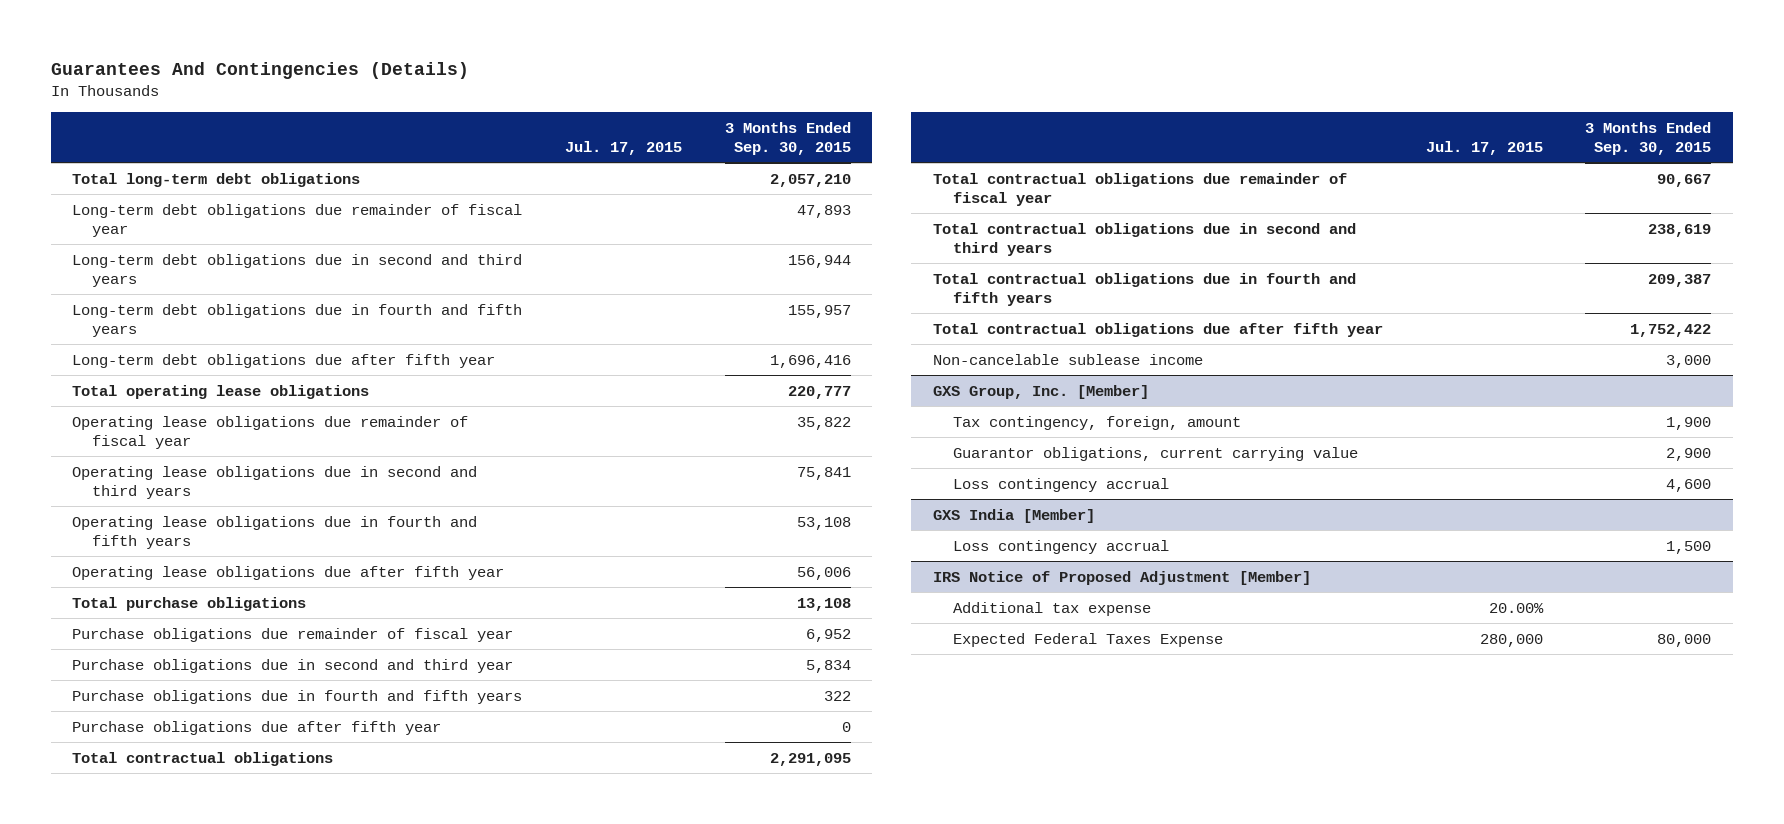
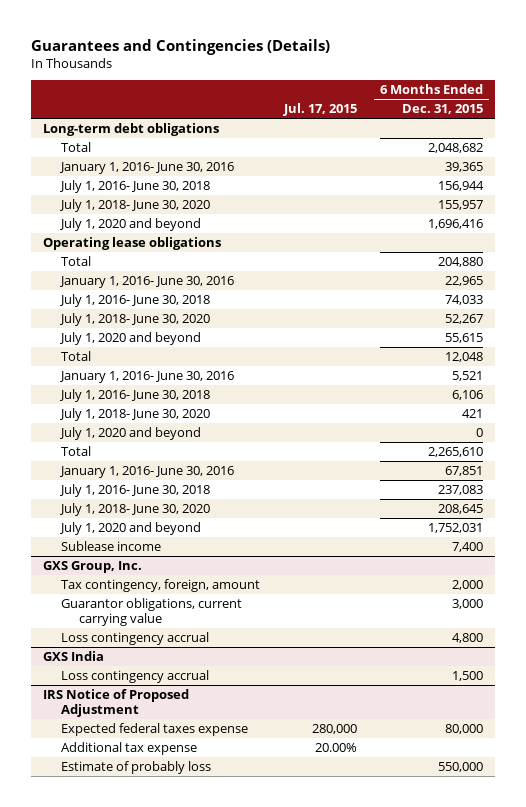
- Guarantees And Contingencies (Details)
+ Guarantees and Contingencies (Details)
- | Jul. 17, 2015 | 3 Months Ended Sep. 30, 2015
+ | Jul. 17, 2015 | 6 Months Ended Dec. 31, 2015
- Total long-term debt obligations | | 2,057,210
- Long-term debt obligations due remainder of fiscal year | | 47,893
- Long-term debt obligations due in second and third years | | 156,944
- Long-term debt obligations due in fourth and fifth years | | 155,957
- Long-term debt obligations due after fifth year | | 1,696,416
- Total operating lease obligations | | 220,777
- Operating lease obligations due remainder of fiscal year | | 35,822
- Operating lease obligations due in second and third years | | 75,841
- Operating lease obligations due in fourth and fifth years | | 53,108
- Operating lease obligations due after fifth year | | 56,006
- Total purchase obligations | | 13,108
- Purchase obligations due remainder of fiscal year | | 6,952
- Purchase obligations due in second and third year | | 5,834
- Purchase obligations due in fourth and fifth years | | 322
- Purchase obligations due after fifth year | | 0
- Total contractual obligations | | 2,291,095
- Total contractual obligations due remainder of fiscal year | | 90,667
- Total contractual obligations due in second and third years | | 238,619
- Total contractual obligations due in fourth and fifth years | | 209,387
- Total contractual obligations due after fifth year | | 1,752,422
- Non-cancelable sublease income | | 3,000
- GXS Group, Inc. [Member]
+ Long-term debt obligations
+ Total | | 2,048,682
+ January 1, 2016- June 30, 2016 | | 39,365
+ July 1, 2016- June 30, 2018 | | 156,944
+ July 1, 2018- June 30, 2020 | | 155,957
+ July 1, 2020 and beyond | | 1,696,416
+ Operating lease obligations
+ Total | | 204,880
+ January 1, 2016- June 30, 2016 | | 22,965
+ July 1, 2016- June 30, 2018 | | 74,033
+ July 1, 2018- June 30, 2020 | | 52,267
+ July 1, 2020 and beyond | | 55,615
+ Total | | 12,048
+ January 1, 2016- June 30, 2016 | | 5,521
+ July 1, 2016- June 30, 2018 | | 6,106
+ July 1, 2018- June 30, 2020 | | 421
+ July 1, 2020 and beyond | | 0
+ Total | | 2,265,610
+ January 1, 2016- June 30, 2016 | | 67,851
+ July 1, 2016- June 30, 2018 | | 237,083
+ July 1, 2018- June 30, 2020 | | 208,645
+ July 1, 2020 and beyond | | 1,752,031
+ Sublease income | | 7,400
+ GXS Group, Inc.
- GXS India [Member]
+ GXS India
- IRS Notice of Proposed Adjustment [Member]
+ IRS Notice of Proposed Adjustment
+ Expected federal taxes expense | 280,000 | 80,000
- Expected Federal Taxes Expense | 280,000 | 80,000
+ Estimate of probably loss | | 550,000

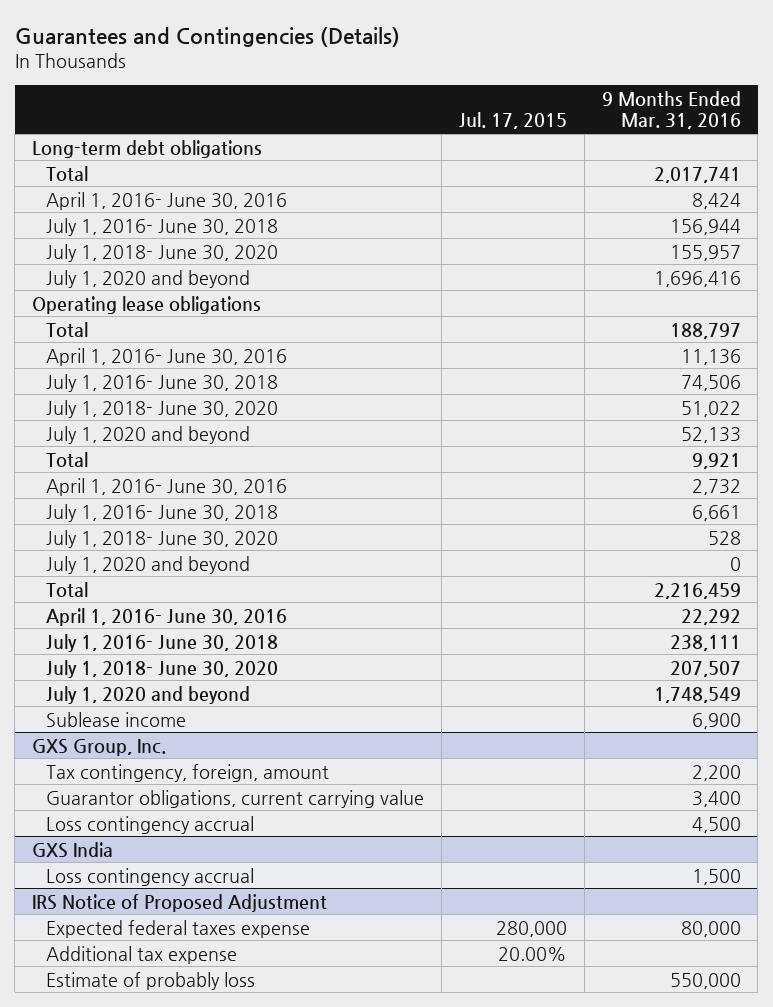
- | Jul. 17, 2015 | 6 Months Ended Dec. 31, 2015
+ | Jul. 17, 2015 | 9 Months Ended Mar. 31, 2016
- January 1, 2016- June 30, 2016 | | 39,365
+ April 1, 2016- June 30, 2016 | | 8,424
- January 1, 2016- June 30, 2016 | | 22,965
+ April 1, 2016- June 30, 2016 | | 11,136
- January 1, 2016- June 30, 2016 | | 5,521
+ April 1, 2016- June 30, 2016 | | 2,732
- January 1, 2016- June 30, 2016 | | 67,851
+ April 1, 2016- June 30, 2016 | | 22,292

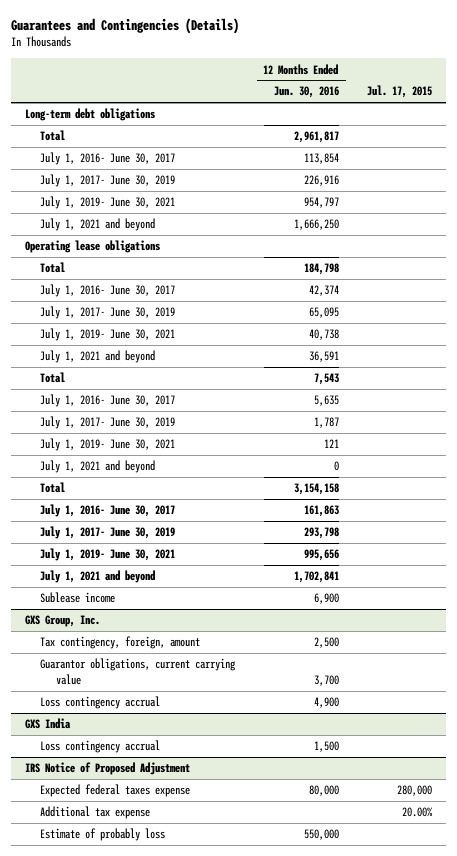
- | Jul. 17, 2015 | 9 Months Ended Mar. 31, 2016
+ | 12 Months Ended Jun. 30, 2016 | Jul. 17, 2015
- April 1, 2016- June 30, 2016 | | 8,424
- July 1, 2016- June 30, 2018 | | 156,944
- July 1, 2018- June 30, 2020 | | 155,957
- July 1, 2020 and beyond | | 1,696,416
+ July 1, 2016- June 30, 2017 | 113,854 |
+ July 1, 2017- June 30, 2019 | 226,916 |
+ July 1, 2019- June 30, 2021 | 954,797 |
+ July 1, 2021 and beyond | 1,666,250 |
- April 1, 2016- June 30, 2016 | | 11,136
- July 1, 2016- June 30, 2018 | | 74,506
- July 1, 2018- June 30, 2020 | | 51,022
- July 1, 2020 and beyond | | 52,133
+ July 1, 2016- June 30, 2017 | 42,374 |
+ July 1, 2017- June 30, 2019 | 65,095 |
+ July 1, 2019- June 30, 2021 | 40,738 |
+ July 1, 2021 and beyond | 36,591 |
- April 1, 2016- June 30, 2016 | | 2,732
- July 1, 2016- June 30, 2018 | | 6,661
- July 1, 2018- June 30, 2020 | | 528
- July 1, 2020 and beyond | | 0
+ July 1, 2016- June 30, 2017 | 5,635 |
+ July 1, 2017- June 30, 2019 | 1,787 |
+ July 1, 2019- June 30, 2021 | 121 |
+ July 1, 2021 and beyond | 0 |
- April 1, 2016- June 30, 2016 | | 22,292
- July 1, 2016- June 30, 2018 | | 238,111
- July 1, 2018- June 30, 2020 | | 207,507
- July 1, 2020 and beyond | | 1,748,549
+ July 1, 2016- June 30, 2017 | 161,863 |
+ July 1, 2017- June 30, 2019 | 293,798 |
+ July 1, 2019- June 30, 2021 | 995,656 |
+ July 1, 2021 and beyond | 1,702,841 |

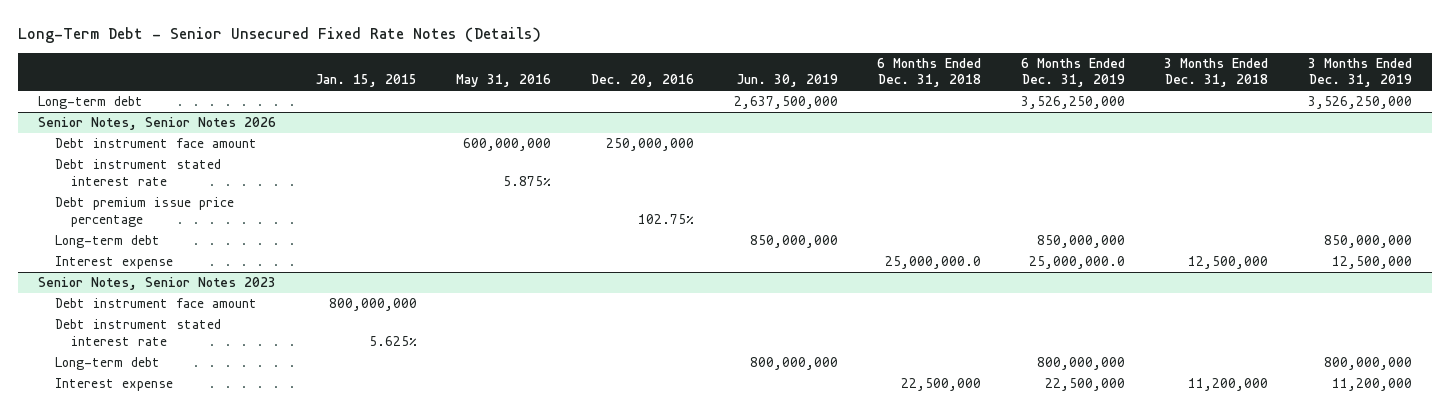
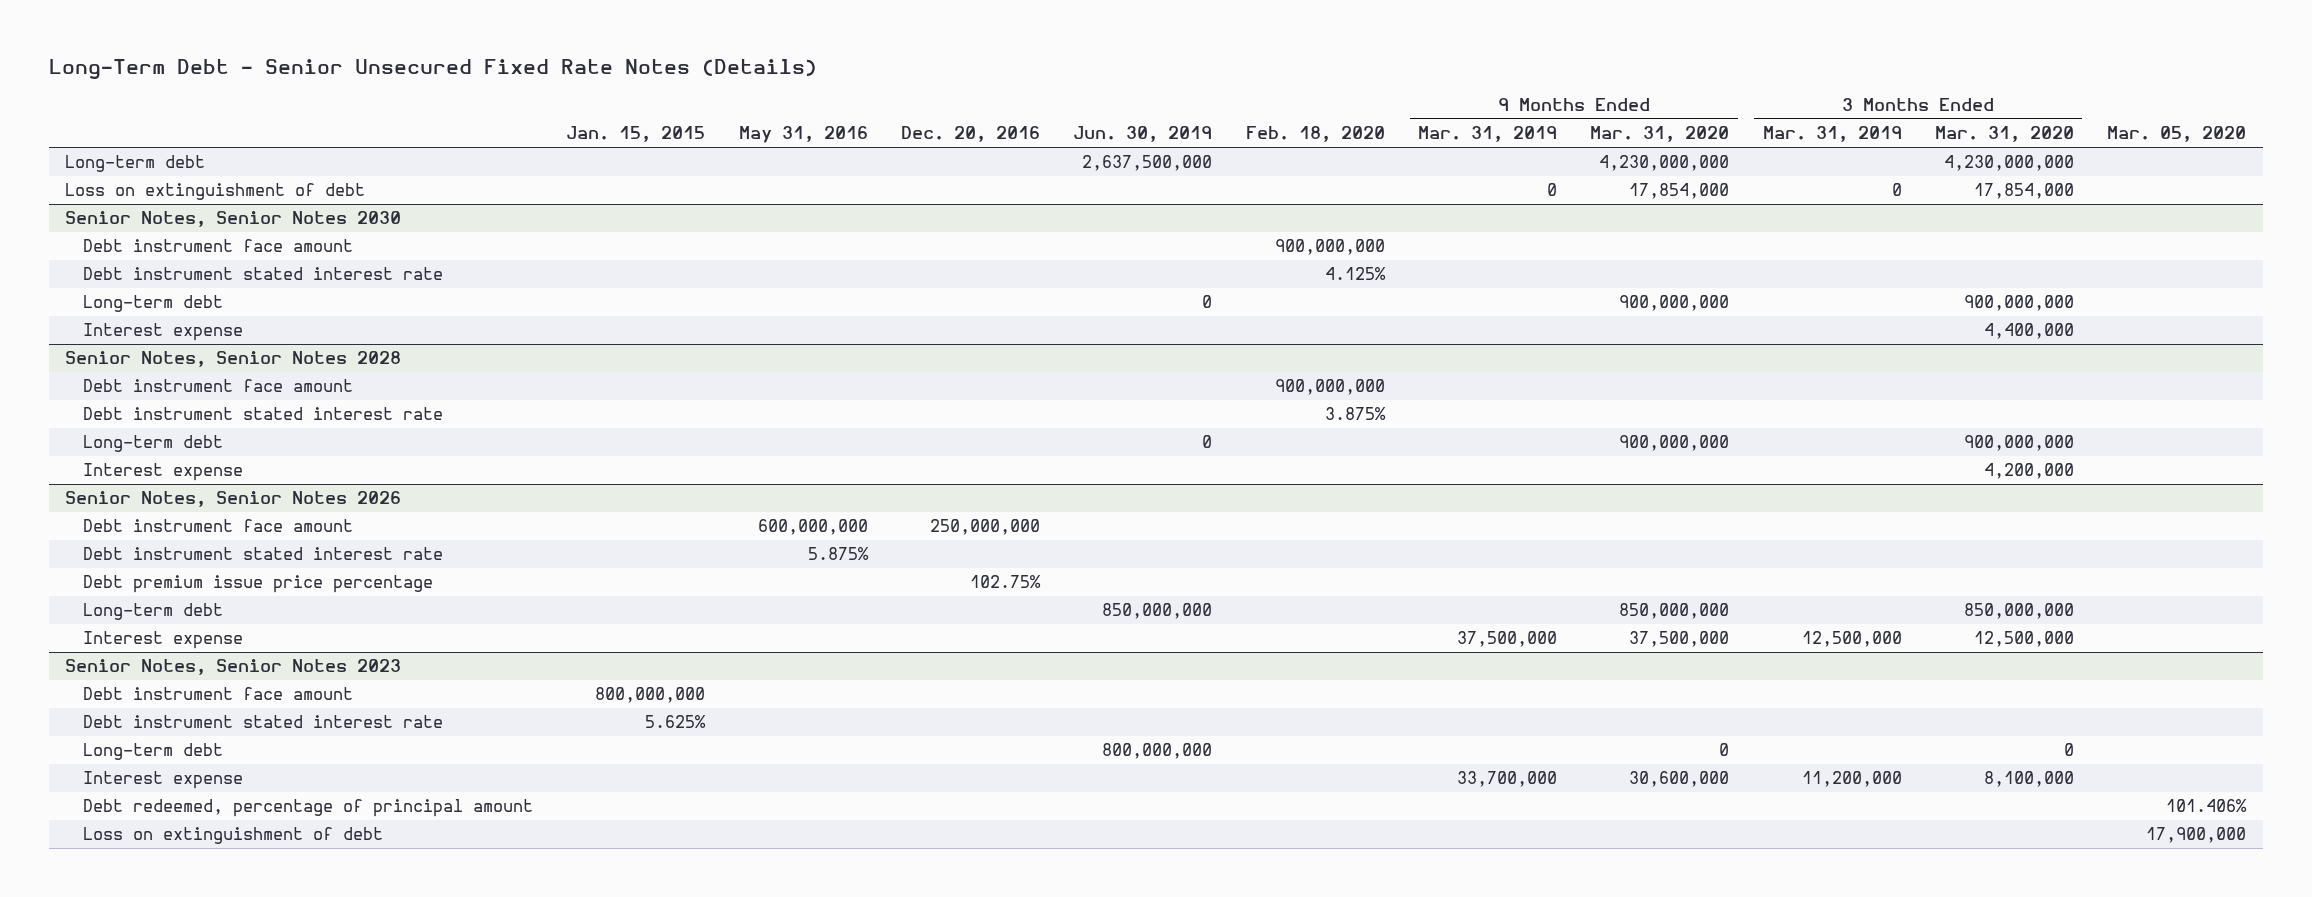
- | Jan. 15, 2015 | May 31, 2016 | Dec. 20, 2016 | Jun. 30, 2019 | 6 Months Ended Dec. 31, 2018 | 6 Months Ended Dec. 31, 2019 | 3 Months Ended Dec. 31, 2018 | 3 Months Ended Dec. 31, 2019
+ | Jan. 15, 2015 | May 31, 2016 | Dec. 20, 2016 | Jun. 30, 2019 | Feb. 18, 2020 | 9 Months Ended Mar. 31, 2019 | 9 Months Ended Mar. 31, 2020 | 3 Months Ended Mar. 31, 2019 | 3 Months Ended Mar. 31, 2020 | Mar. 05, 2020
+ Loss on extinguishment of debt | | | | | | 0 | 17,854,000 | 0 | 17,854,000 |
+ Senior Notes, Senior Notes 2030
+ Debt instrument face amount | | | | | 900,000,000 | | | | |
+ Debt instrument stated interest rate | | | | | 4.125% | | | | |
+ Long-term debt | | | | 0 | | | 900,000,000 | | 900,000,000 |
+ Interest expense | | | | | | | | | 4,400,000 |
+ Senior Notes, Senior Notes 2028
+ Debt instrument face amount | | | | | 900,000,000 | | | | |
+ Debt instrument stated interest rate | | | | | 3.875% | | | | |
+ Long-term debt | | | | 0 | | | 900,000,000 | | 900,000,000 |
+ Interest expense | | | | | | | | | 4,200,000 |
@ Senior Notes, Senior Notes 2023
+ Debt redeemed, percentage of principal amount | | | | | | | | | | 101.406%
+ Loss on extinguishment of debt | | | | | | | | | | 17,900,000

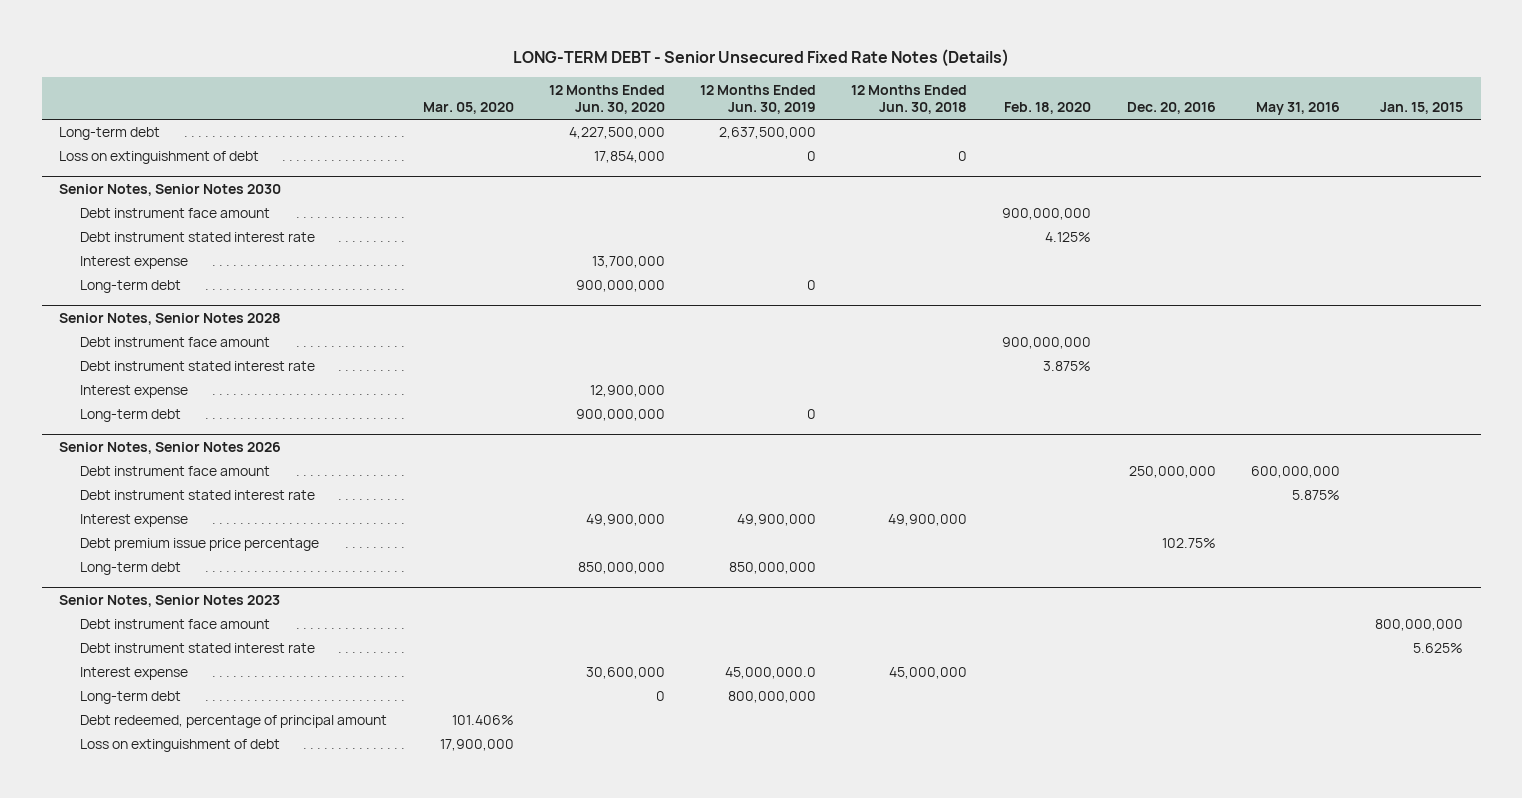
- Long-Term Debt - Senior Unsecured Fixed Rate Notes (Details)
+ LONG-TERM DEBT - Senior Unsecured Fixed Rate Notes (Details)
- | Jan. 15, 2015 | May 31, 2016 | Dec. 20, 2016 | Jun. 30, 2019 | Feb. 18, 2020 | 9 Months Ended Mar. 31, 2019 | 9 Months Ended Mar. 31, 2020 | 3 Months Ended Mar. 31, 2019 | 3 Months Ended Mar. 31, 2020 | Mar. 05, 2020
+ | Mar. 05, 2020 | 12 Months Ended Jun. 30, 2020 | 12 Months Ended Jun. 30, 2019 | 12 Months Ended Jun. 30, 2018 | Feb. 18, 2020 | Dec. 20, 2016 | May 31, 2016 | Jan. 15, 2015
@ Senior Notes, Senior Notes 2030
moved down: Long-term debt | | 900,000,000 | 0 | | | | |
@ Senior Notes, Senior Notes 2028
moved down: Long-term debt | | 900,000,000 | 0 | | | | |
@ Senior Notes, Senior Notes 2026
moved up: Interest expense | | 49,900,000 | 49,900,000 | 49,900,000 | | | |
@ Senior Notes, Senior Notes 2023
moved down: Long-term debt | | 0 | 800,000,000 | | | | |

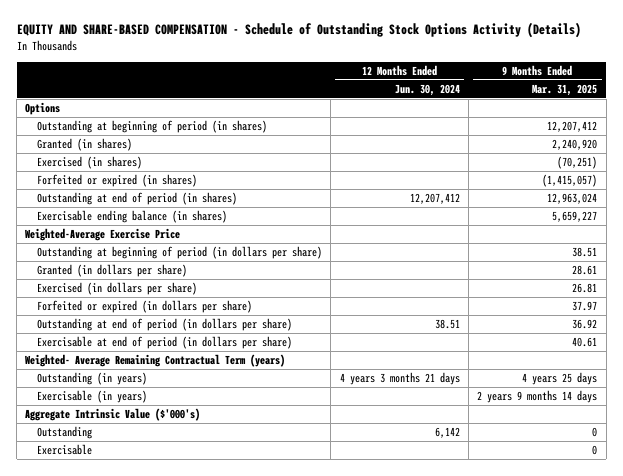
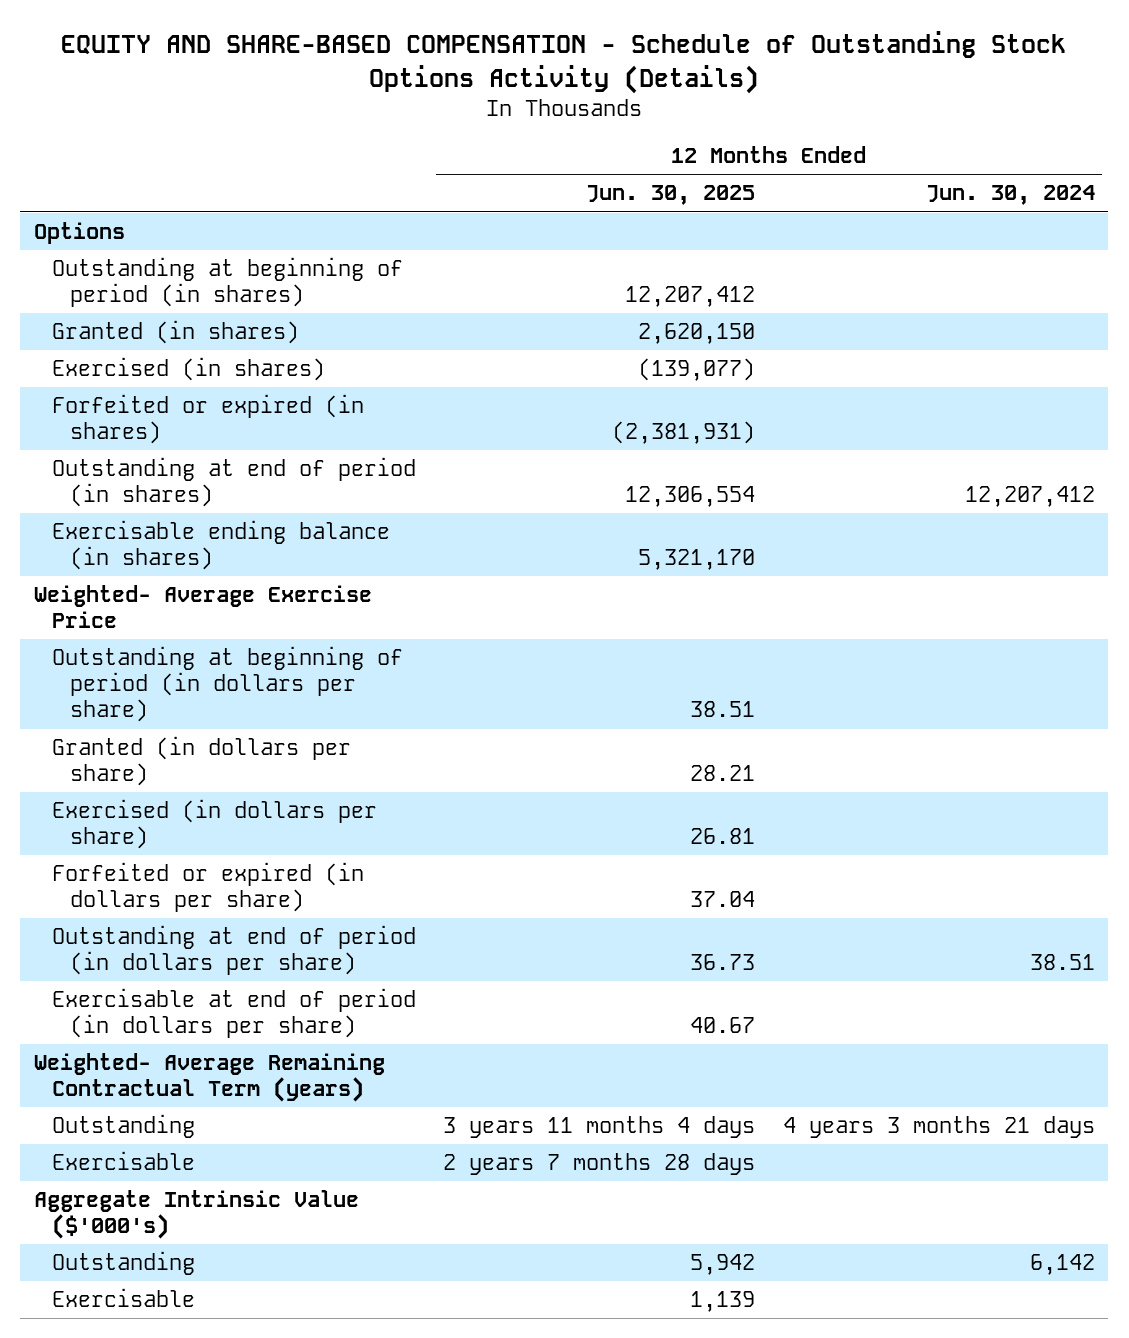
- | 12 Months Ended Jun. 30, 2024 | 9 Months Ended Mar. 31, 2025
+ | 12 Months Ended Jun. 30, 2025 | 12 Months Ended Jun. 30, 2024
- Weighted-Average Exercise Price
+ Weighted- Average Exercise Price
- Outstanding (in years) | 4 years 3 months 21 days | 4 years 25 days
- Exercisable (in years) | | 2 years 9 months 14 days
+ Outstanding | 3 years 11 months 4 days | 4 years 3 months 21 days
+ Exercisable | 2 years 7 months 28 days |

